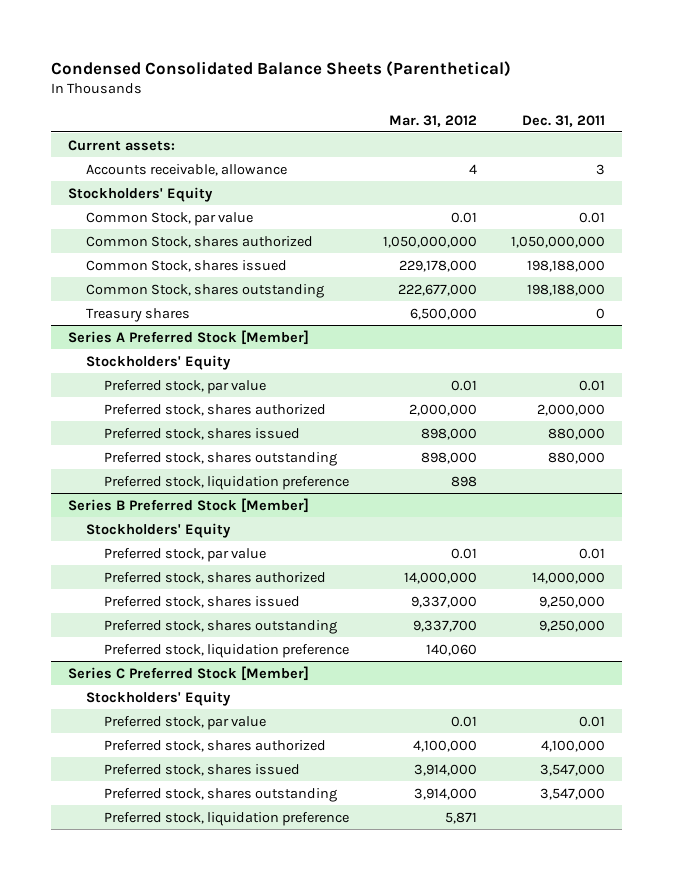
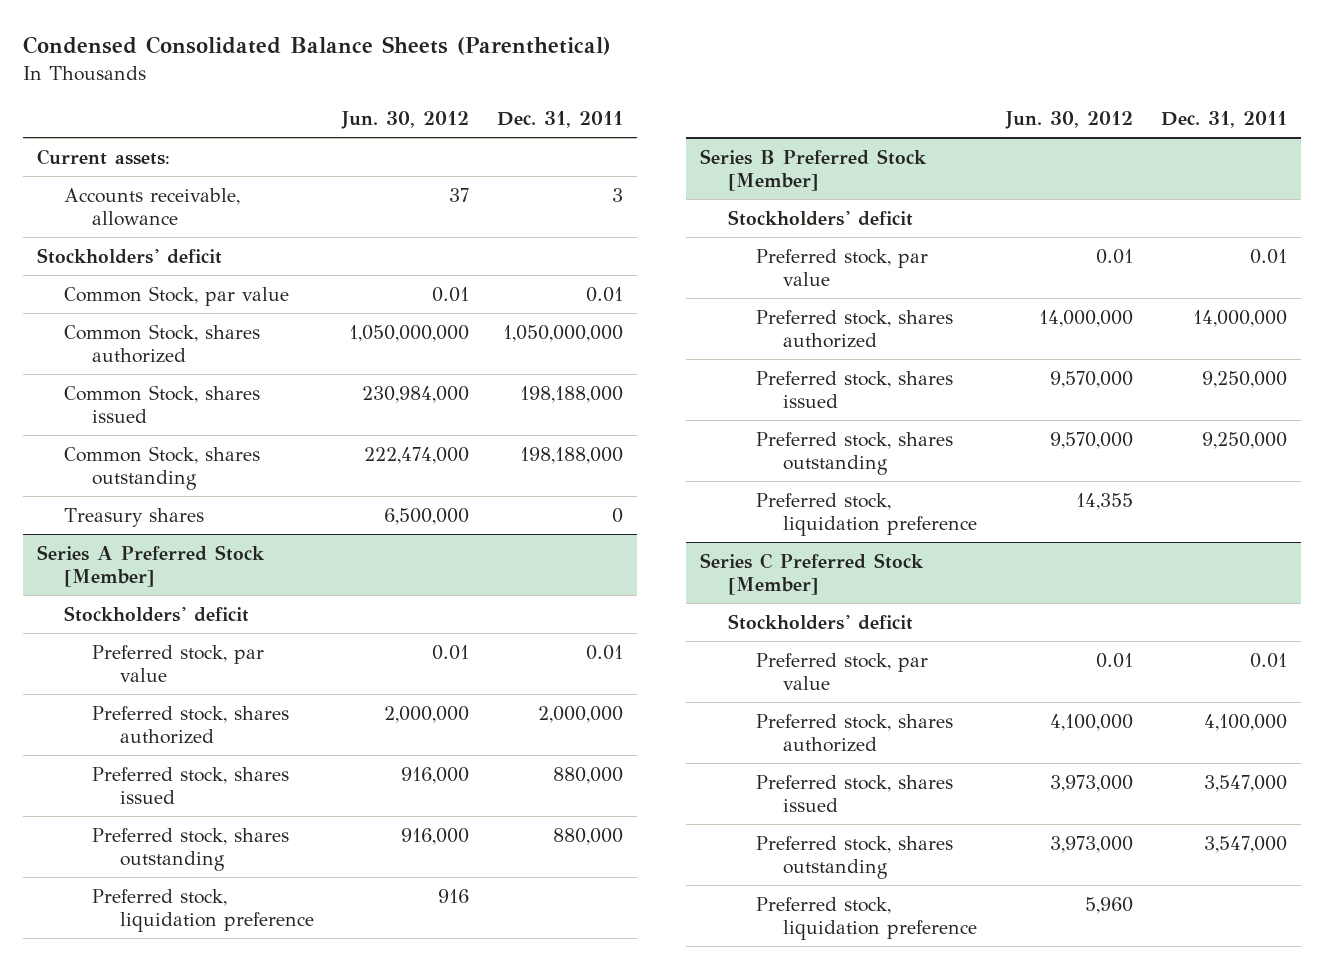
- | Mar. 31, 2012 | Dec. 31, 2011
+ | Jun. 30, 2012 | Dec. 31, 2011
- Stockholders' Equity
+ Stockholders' deficit
@ Series A Preferred Stock [Member]
- Stockholders' Equity
+ Stockholders' deficit
@ Series B Preferred Stock [Member]
- Stockholders' Equity
+ Stockholders' deficit
@ Series C Preferred Stock [Member]
- Stockholders' Equity
+ Stockholders' deficit

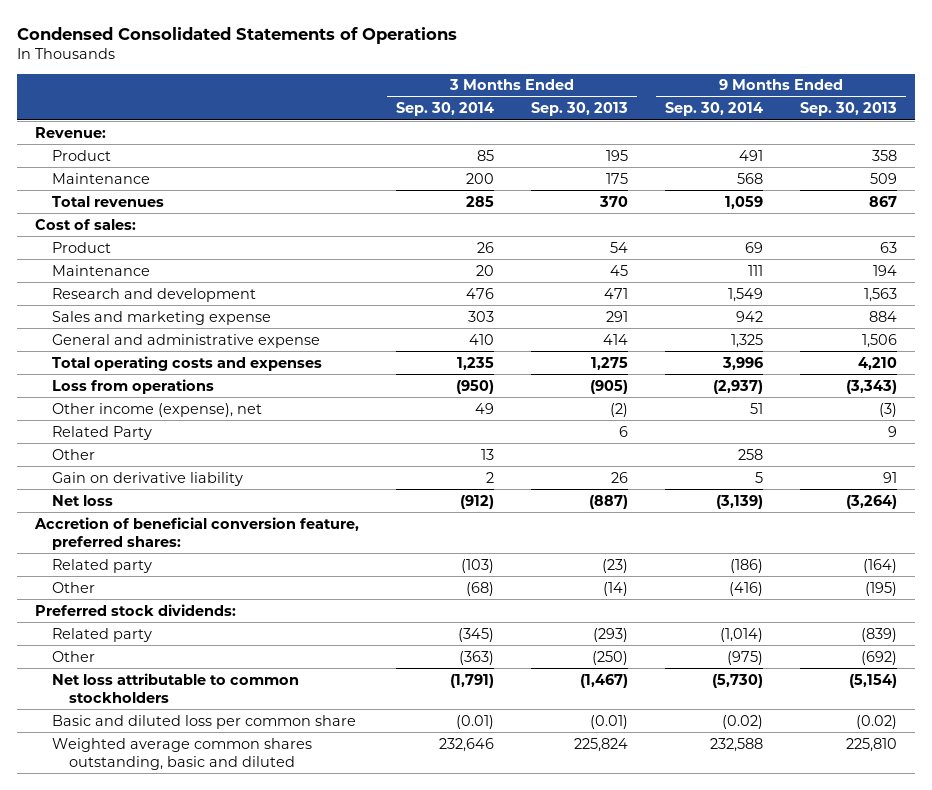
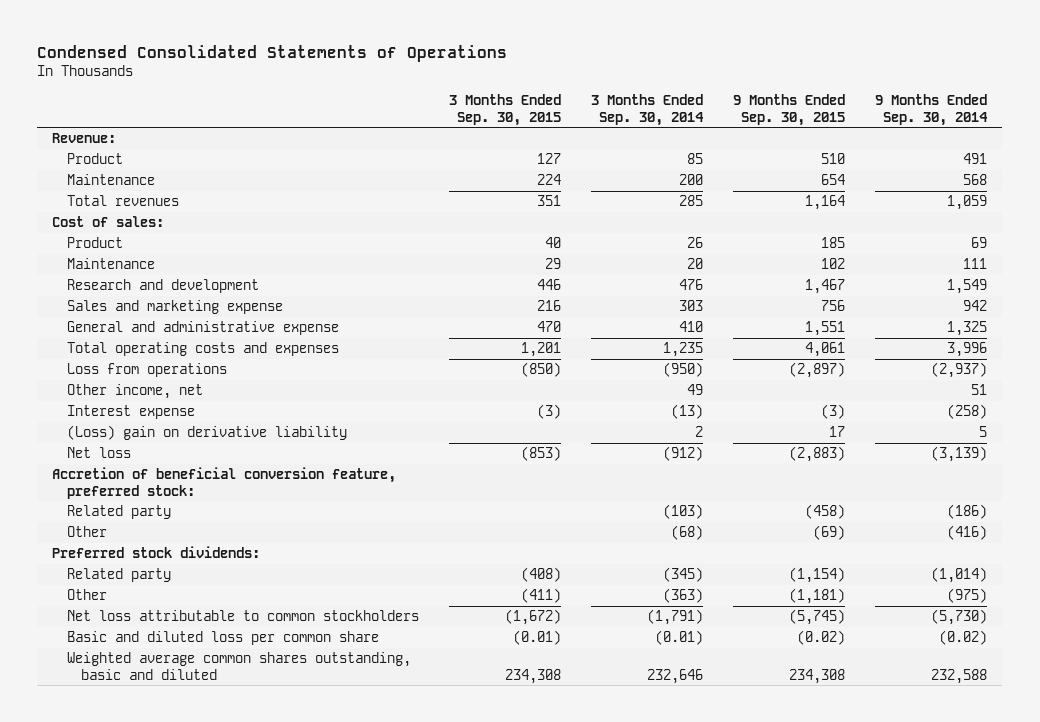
- | 3 Months Ended Sep. 30, 2014 | 3 Months Ended Sep. 30, 2013 | 9 Months Ended Sep. 30, 2014 | 9 Months Ended Sep. 30, 2013
+ | 3 Months Ended Sep. 30, 2015 | 3 Months Ended Sep. 30, 2014 | 9 Months Ended Sep. 30, 2015 | 9 Months Ended Sep. 30, 2014
- Other income (expense), net | 49 | (2) | 51 | (3)
- Related Party | | 6 | | 9
- Other | 13 | | 258 |
- Gain on derivative liability | 2 | 26 | 5 | 91
+ Other income, net | | 49 | | 51
+ Interest expense | (3) | (13) | (3) | (258)
+ (Loss) gain on derivative liability | | 2 | 17 | 5
- Accretion of beneficial conversion feature, preferred shares:
+ Accretion of beneficial conversion feature, preferred stock:

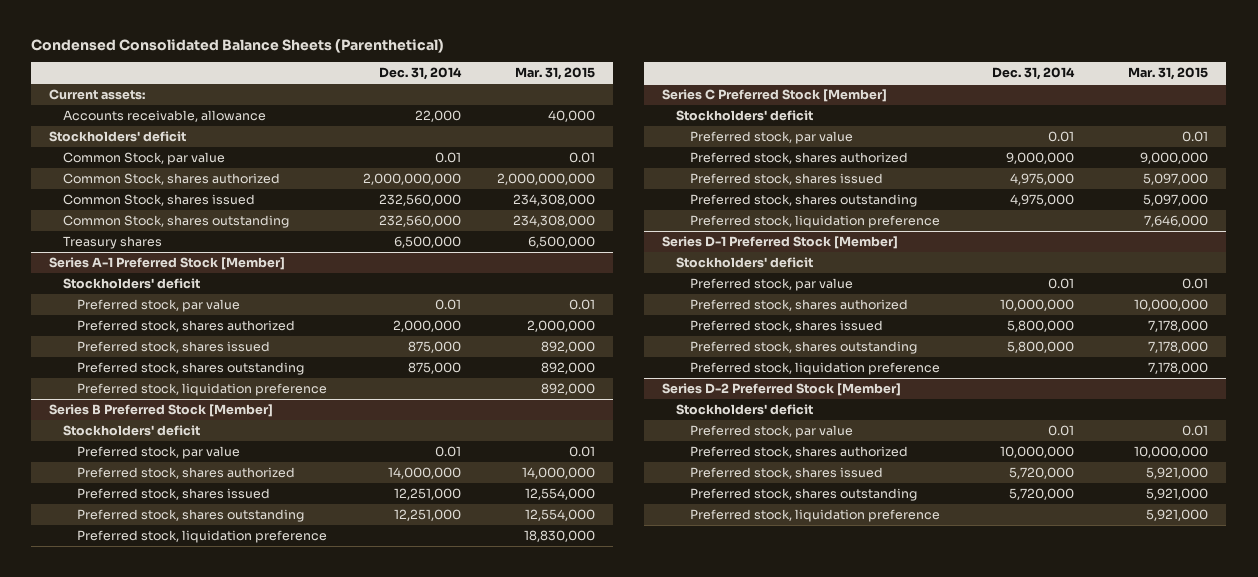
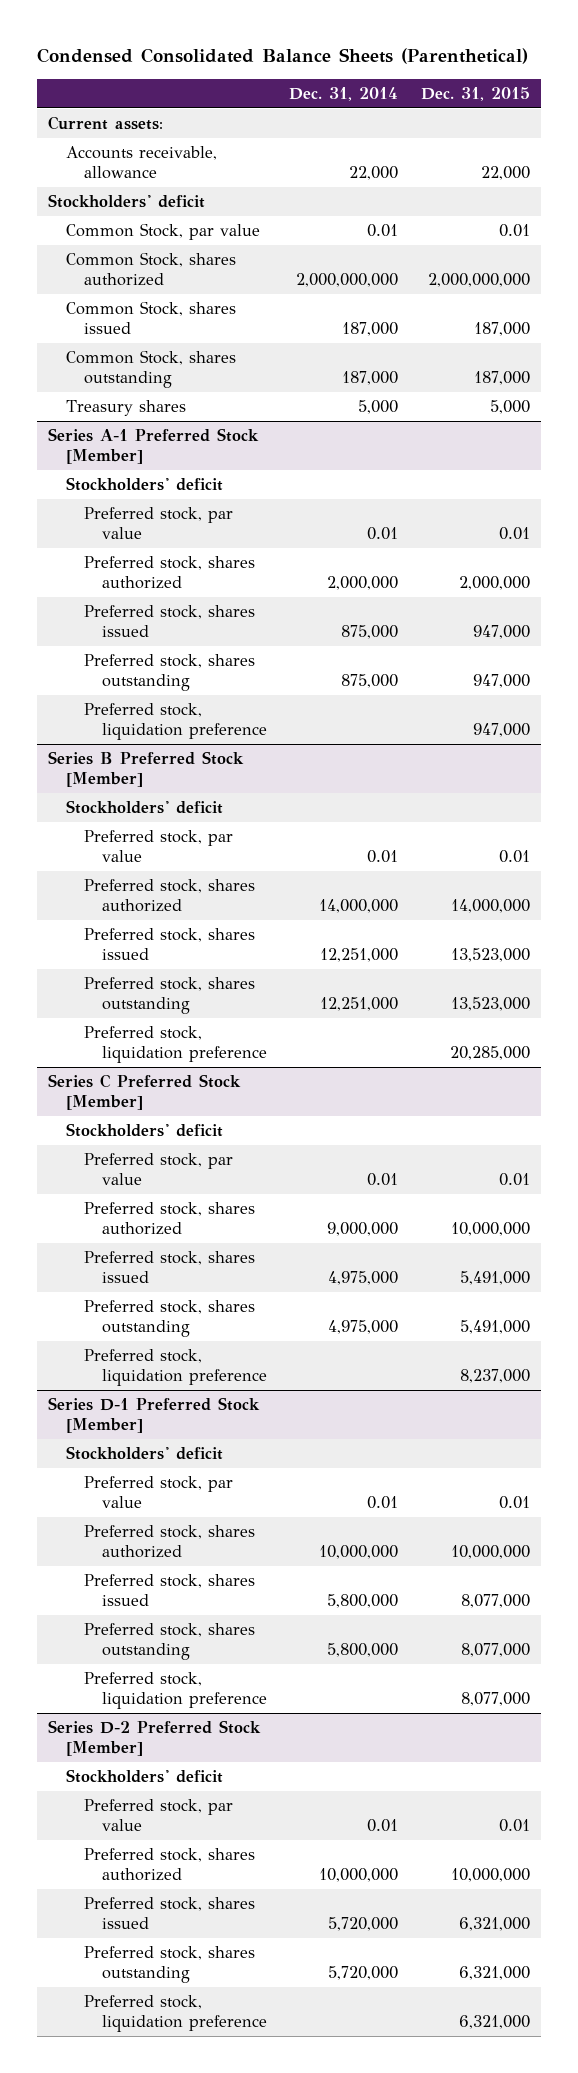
- | Dec. 31, 2014 | Mar. 31, 2015
+ | Dec. 31, 2014 | Dec. 31, 2015
- Common Stock, shares issued | 232,560,000 | 234,308,000
- Common Stock, shares outstanding | 232,560,000 | 234,308,000
- Treasury shares | 6,500,000 | 6,500,000
+ Common Stock, shares issued | 187,000 | 187,000
+ Common Stock, shares outstanding | 187,000 | 187,000
+ Treasury shares | 5,000 | 5,000

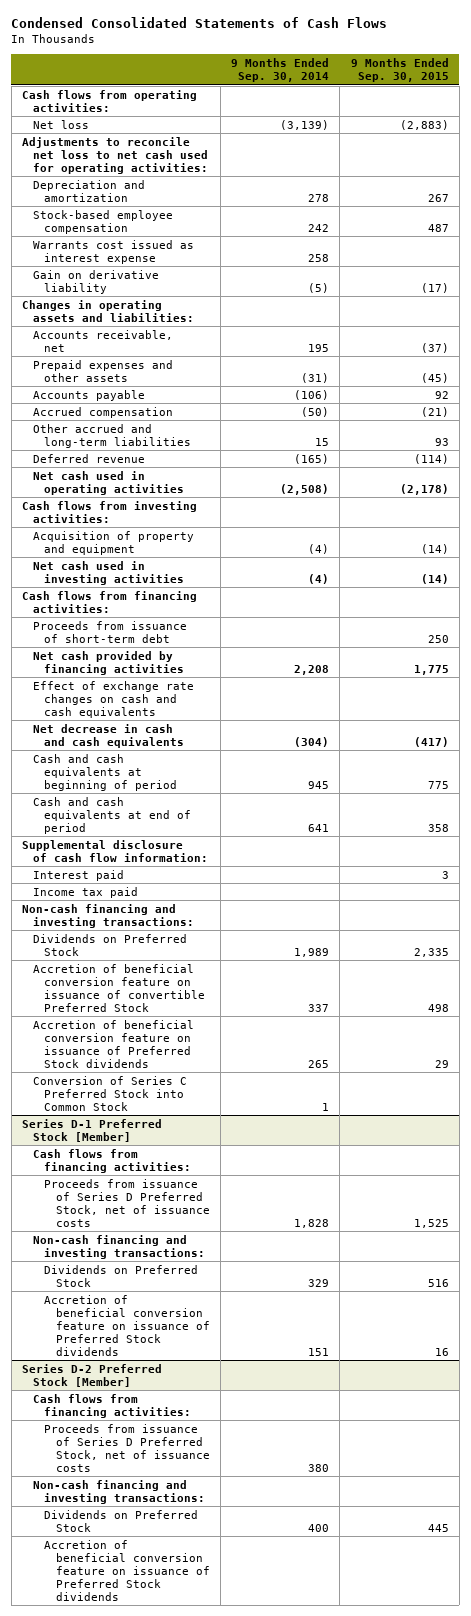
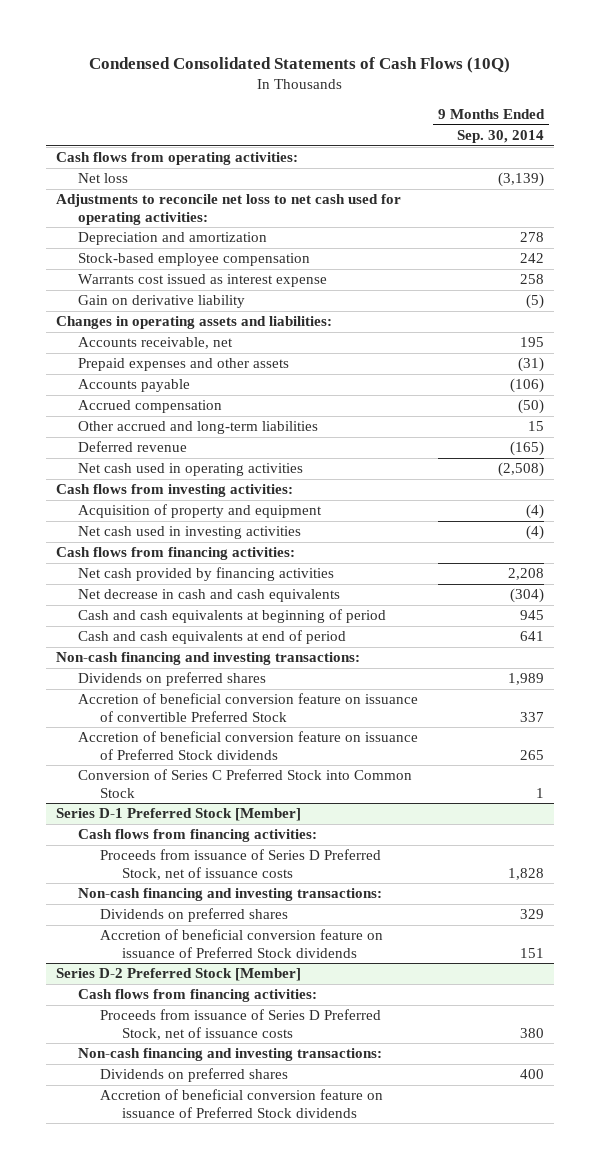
- Condensed Consolidated Statements of Cash Flows
+ Condensed Consolidated Statements of Cash Flows (10Q)
- | 9 Months Ended Sep. 30, 2014 | 9 Months Ended Sep. 30, 2015
+ | 9 Months Ended Sep. 30, 2014
- Proceeds from issuance of short-term debt | | 250
- Effect of exchange rate changes on cash and cash equivalents
- Supplemental disclosure of cash flow information:
- Interest paid | | 3
- Income tax paid
- Dividends on Preferred Stock | 1,989 | 2,335
+ Dividends on preferred shares | 1,989
@ Series D-1 Preferred Stock [Member]
- Dividends on Preferred Stock | 329 | 516
+ Dividends on preferred shares | 329
@ Series D-2 Preferred Stock [Member]
- Dividends on Preferred Stock | 400 | 445
+ Dividends on preferred shares | 400

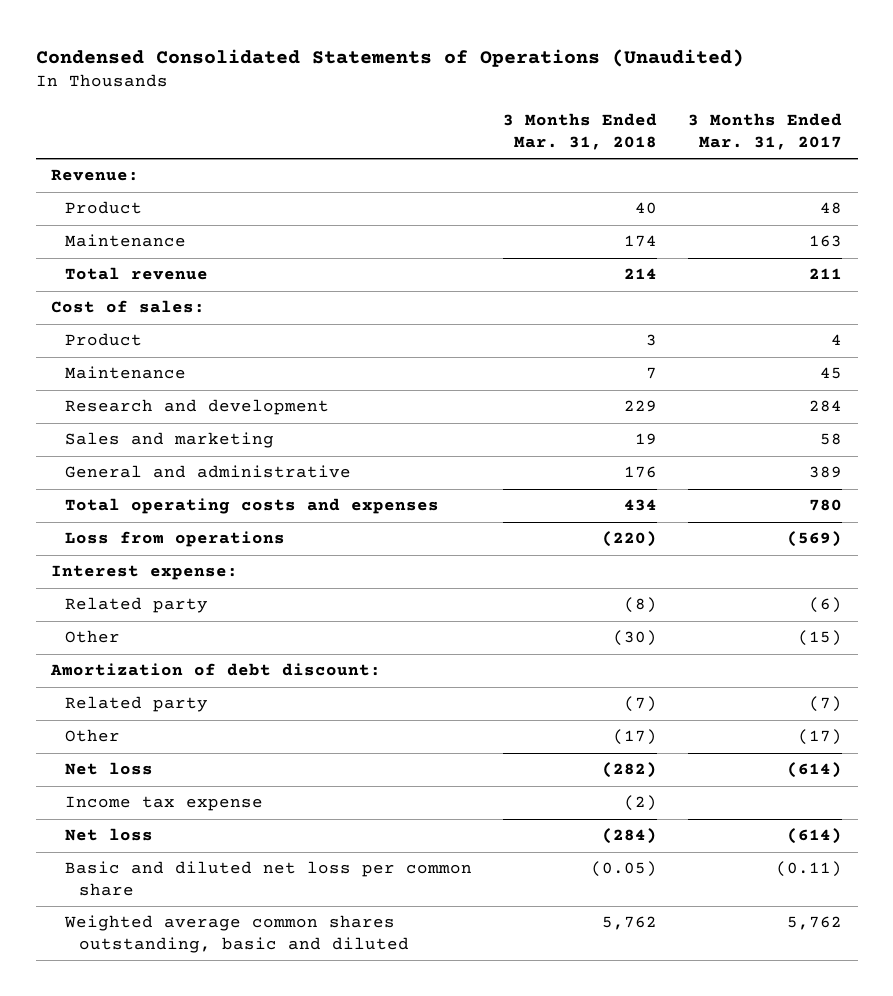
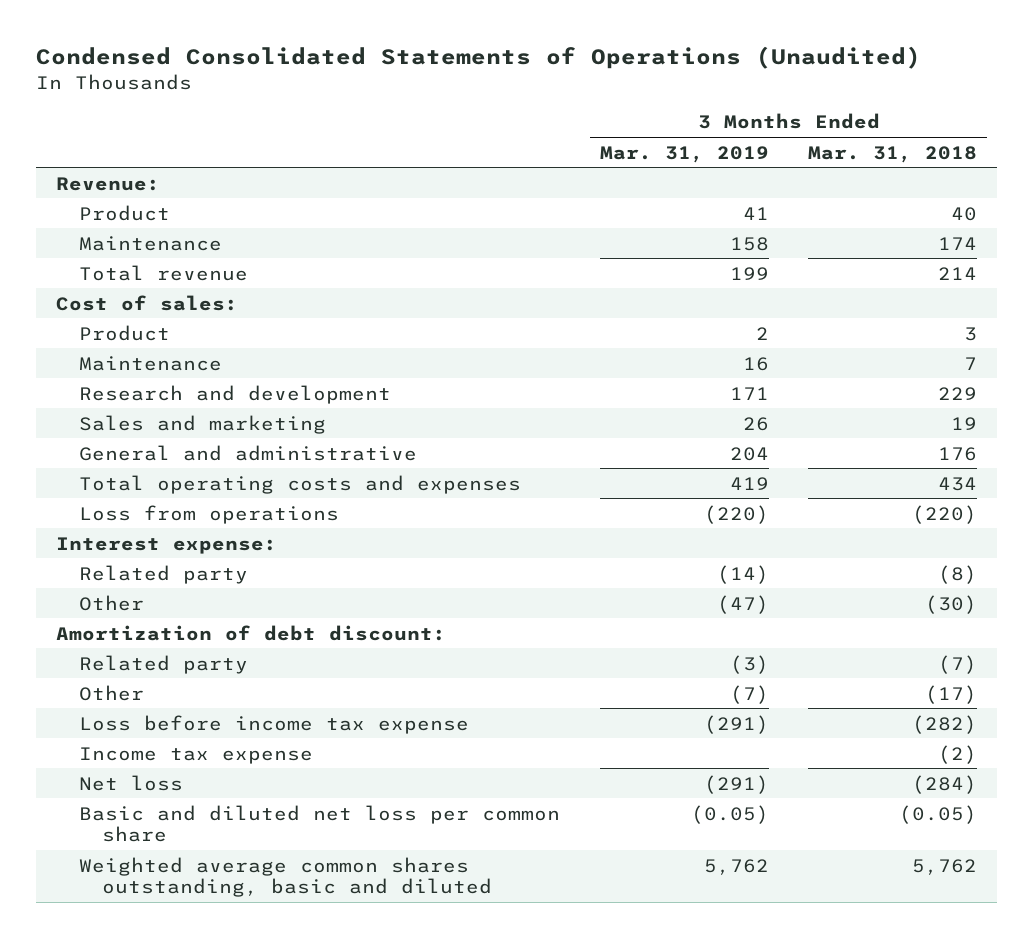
- | 3 Months Ended Mar. 31, 2018 | 3 Months Ended Mar. 31, 2017
+ | 3 Months Ended Mar. 31, 2019 | 3 Months Ended Mar. 31, 2018
- Net loss | (282) | (614)
+ Loss before income tax expense | (291) | (282)

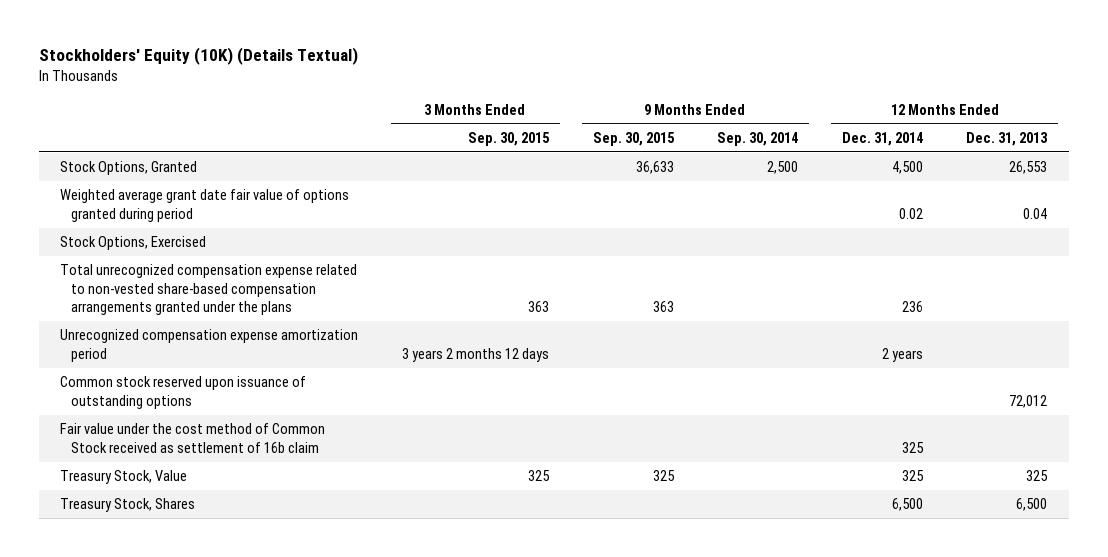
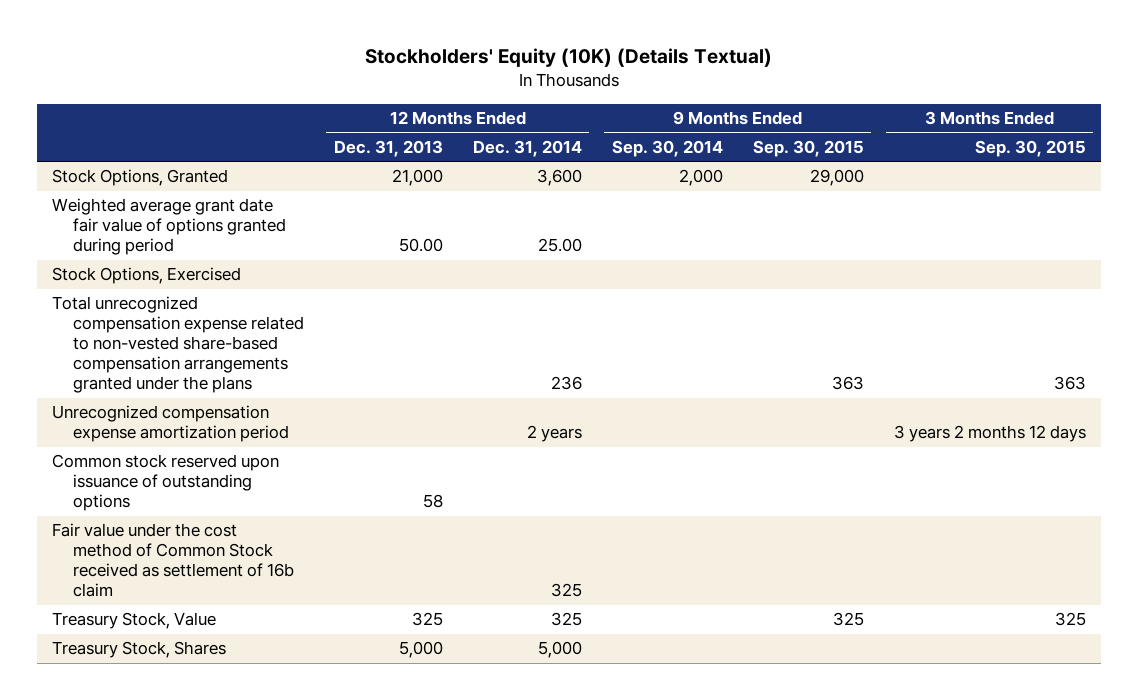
- | 3 Months Ended Sep. 30, 2015 | 9 Months Ended Sep. 30, 2015 | 9 Months Ended Sep. 30, 2014 | 12 Months Ended Dec. 31, 2014 | 12 Months Ended Dec. 31, 2013
+ | 12 Months Ended Dec. 31, 2013 | 12 Months Ended Dec. 31, 2014 | 9 Months Ended Sep. 30, 2014 | 9 Months Ended Sep. 30, 2015 | 3 Months Ended Sep. 30, 2015
- Stock Options, Granted | | 36,633 | 2,500 | 4,500 | 26,553
- Weighted average grant date fair value of options granted during period | | | | 0.02 | 0.04
+ Stock Options, Granted | 21,000 | 3,600 | 2,000 | 29,000 |
+ Weighted average grant date fair value of options granted during period | 50.00 | 25.00 | | |
- Common stock reserved upon issuance of outstanding options | | | | | 72,012
+ Common stock reserved upon issuance of outstanding options | 58 | | | |
- Treasury Stock, Shares | | | | 6,500 | 6,500
+ Treasury Stock, Shares | 5,000 | 5,000 | | |

